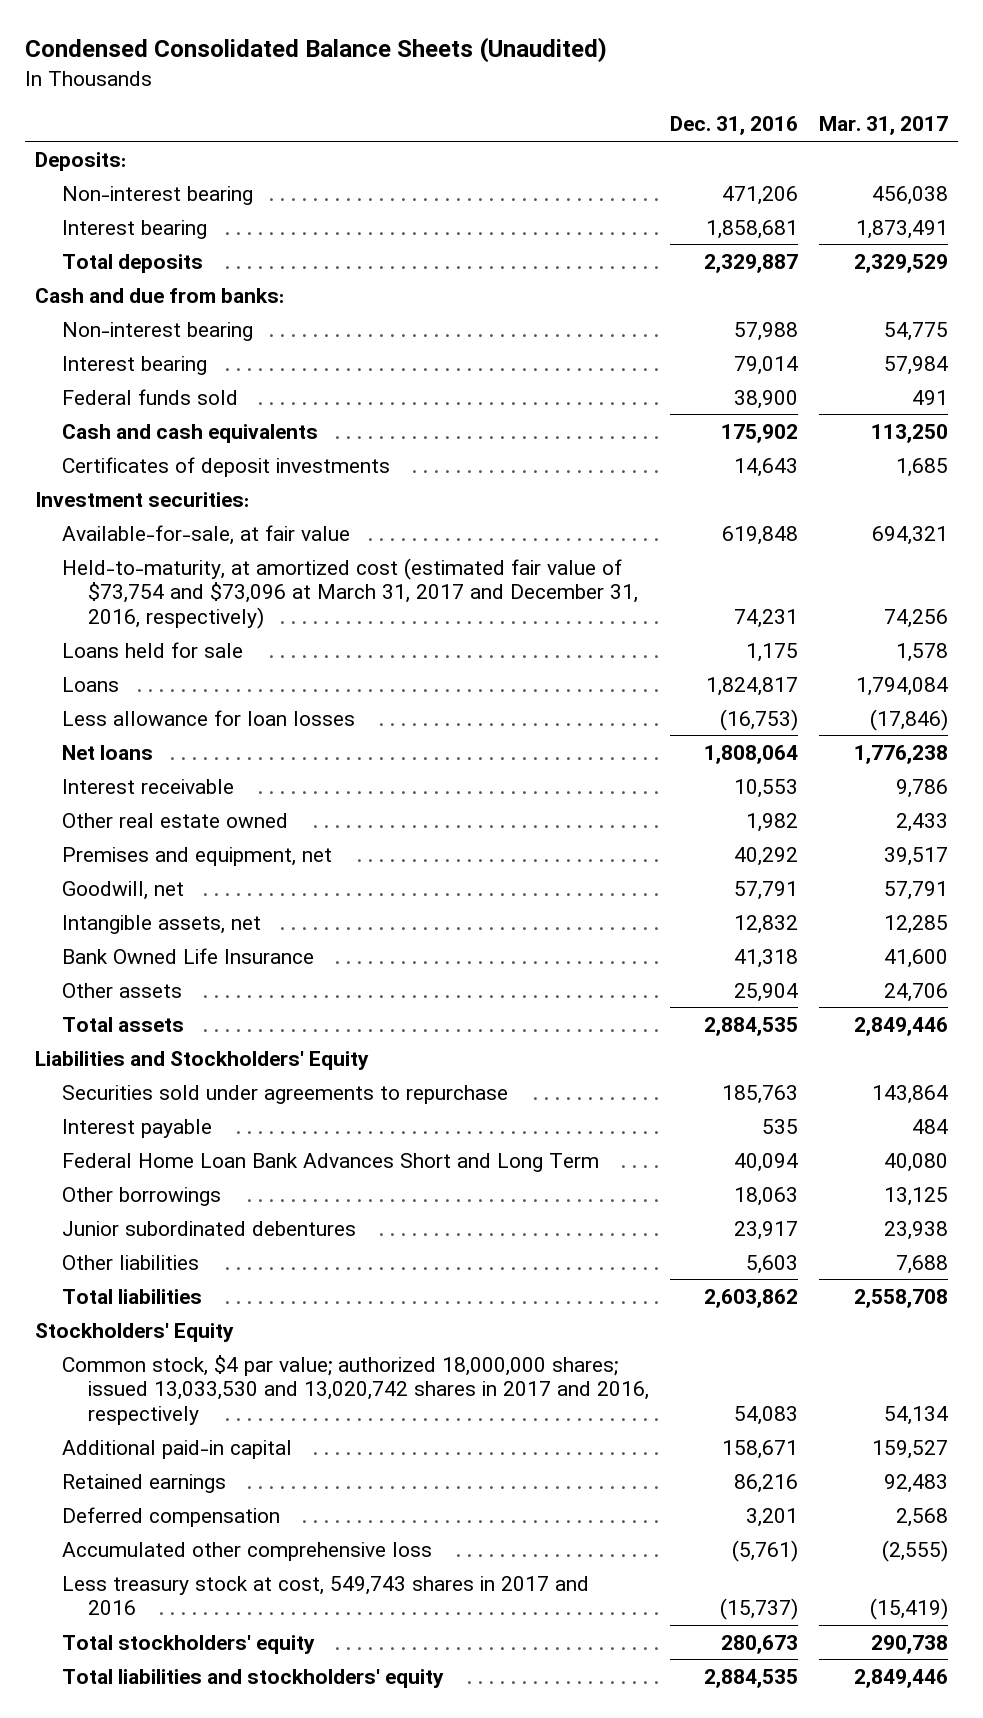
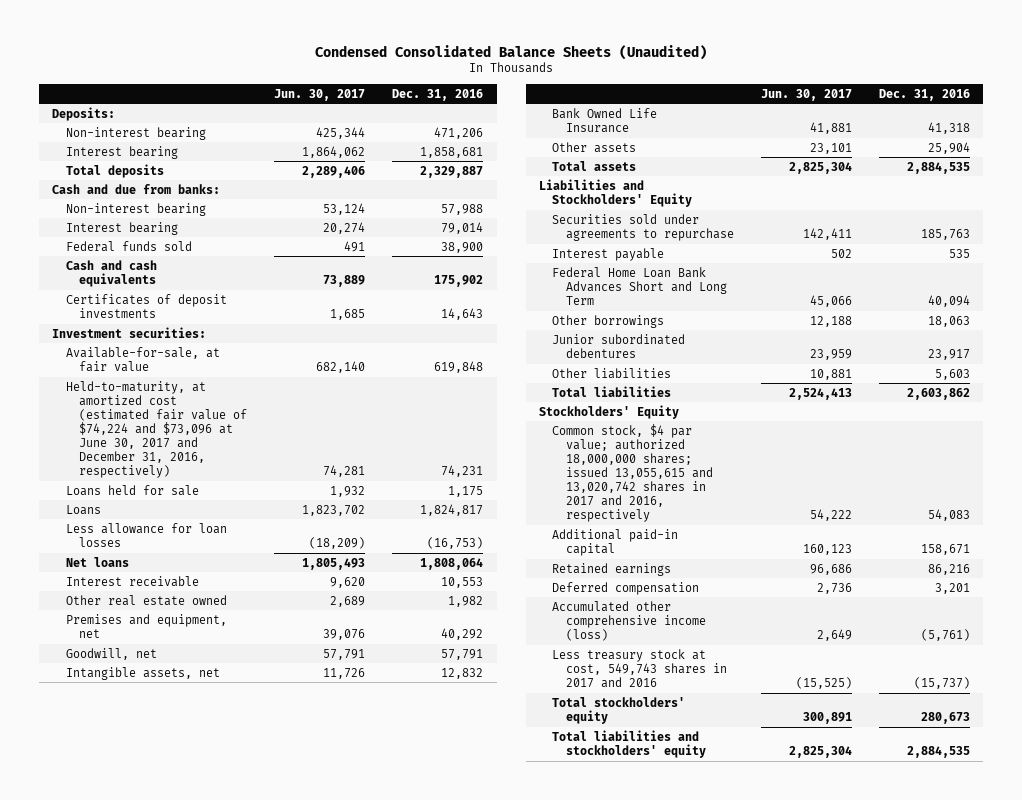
- | Dec. 31, 2016 | Mar. 31, 2017
+ | Jun. 30, 2017 | Dec. 31, 2016
- Held-to-maturity, at amortized cost (estimated fair value of $73,754 and $73,096 at March 31, 2017 and December 31, 2016, respectively) | 74,231 | 74,256
+ Held-to-maturity, at amortized cost (estimated fair value of $74,224 and $73,096 at June 30, 2017 and December 31, 2016, respectively) | 74,281 | 74,231
- Common stock, $4 par value; authorized 18,000,000 shares; issued 13,033,530 and 13,020,742 shares in 2017 and 2016, respectively | 54,083 | 54,134
+ Common stock, $4 par value; authorized 18,000,000 shares; issued 13,055,615 and 13,020,742 shares in 2017 and 2016, respectively | 54,222 | 54,083
- Accumulated other comprehensive loss | (5,761) | (2,555)
+ Accumulated other comprehensive income (loss) | 2,649 | (5,761)

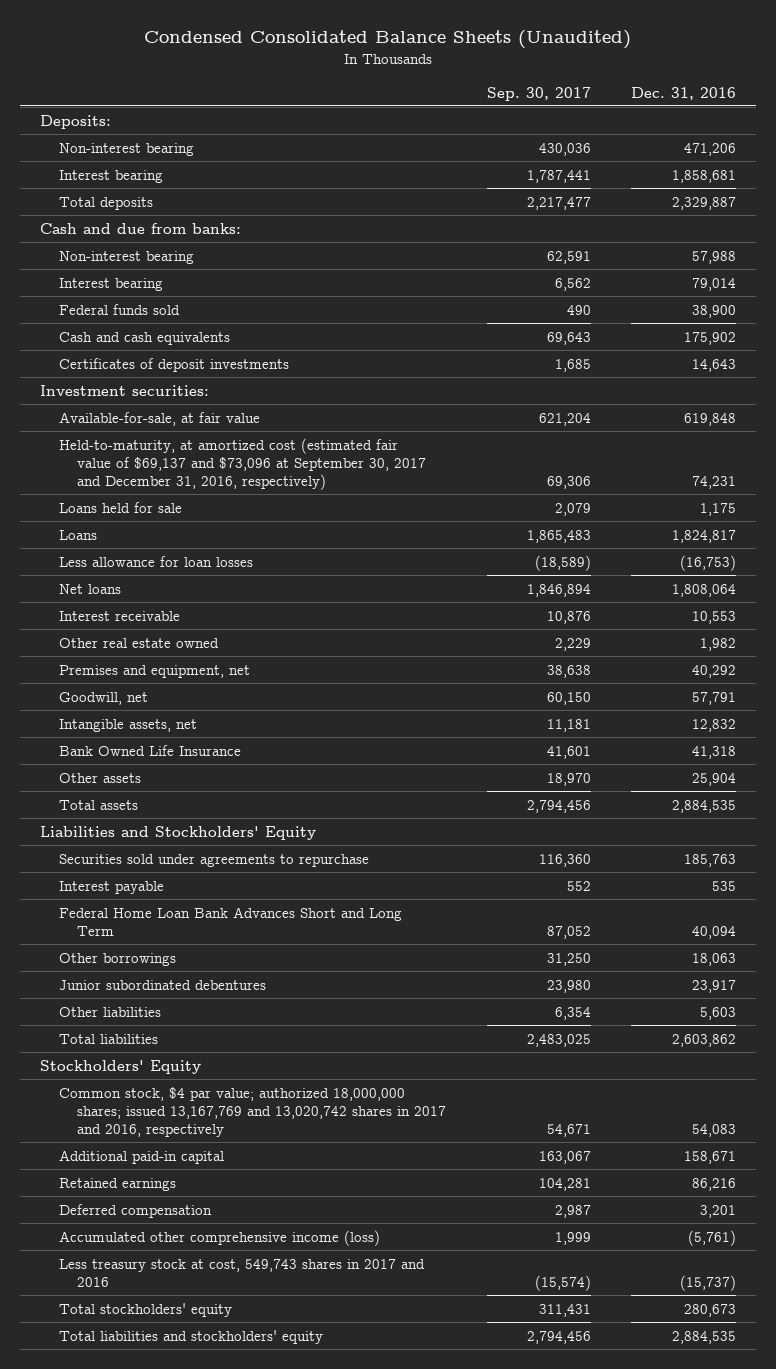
- | Jun. 30, 2017 | Dec. 31, 2016
+ | Sep. 30, 2017 | Dec. 31, 2016
- Held-to-maturity, at amortized cost (estimated fair value of $74,224 and $73,096 at June 30, 2017 and December 31, 2016, respectively) | 74,281 | 74,231
+ Held-to-maturity, at amortized cost (estimated fair value of $69,137 and $73,096 at September 30, 2017 and December 31, 2016, respectively) | 69,306 | 74,231
- Common stock, $4 par value; authorized 18,000,000 shares; issued 13,055,615 and 13,020,742 shares in 2017 and 2016, respectively | 54,222 | 54,083
+ Common stock, $4 par value; authorized 18,000,000 shares; issued 13,167,769 and 13,020,742 shares in 2017 and 2016, respectively | 54,671 | 54,083

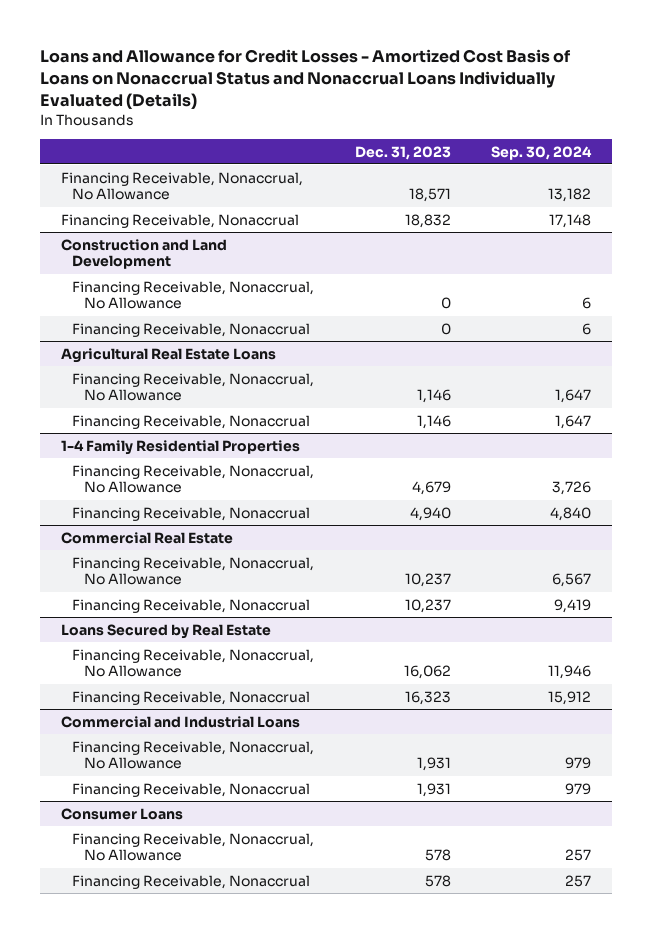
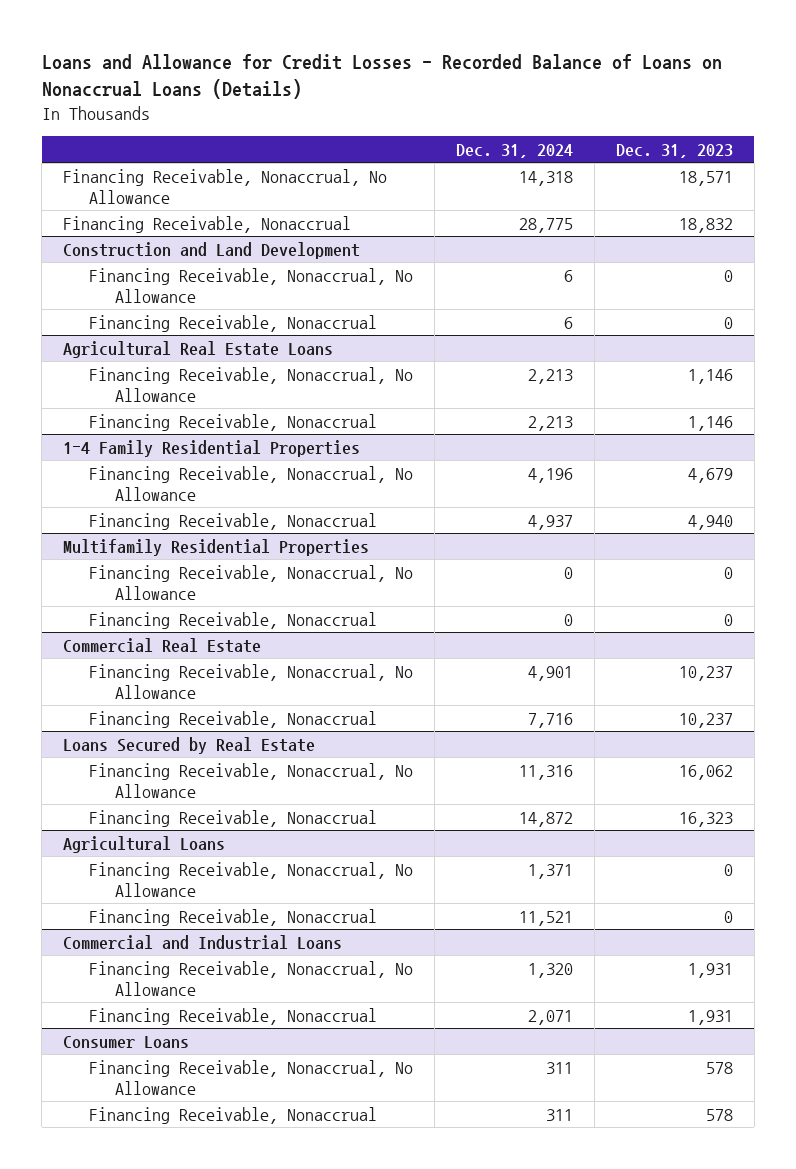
- Loans and Allowance for Credit Losses - Amortized Cost Basis of Loans on Nonaccrual Status and Nonaccrual Loans Individually Evaluated (Details)
+ Loans and Allowance for Credit Losses - Recorded Balance of Loans on Nonaccrual Loans (Details)
- | Dec. 31, 2023 | Sep. 30, 2024
+ | Dec. 31, 2024 | Dec. 31, 2023
+ Multifamily Residential Properties
+ Financing Receivable, Nonaccrual, No Allowance | 0 | 0
+ Financing Receivable, Nonaccrual | 0 | 0
+ Agricultural Loans
+ Financing Receivable, Nonaccrual, No Allowance | 1,371 | 0
+ Financing Receivable, Nonaccrual | 11,521 | 0

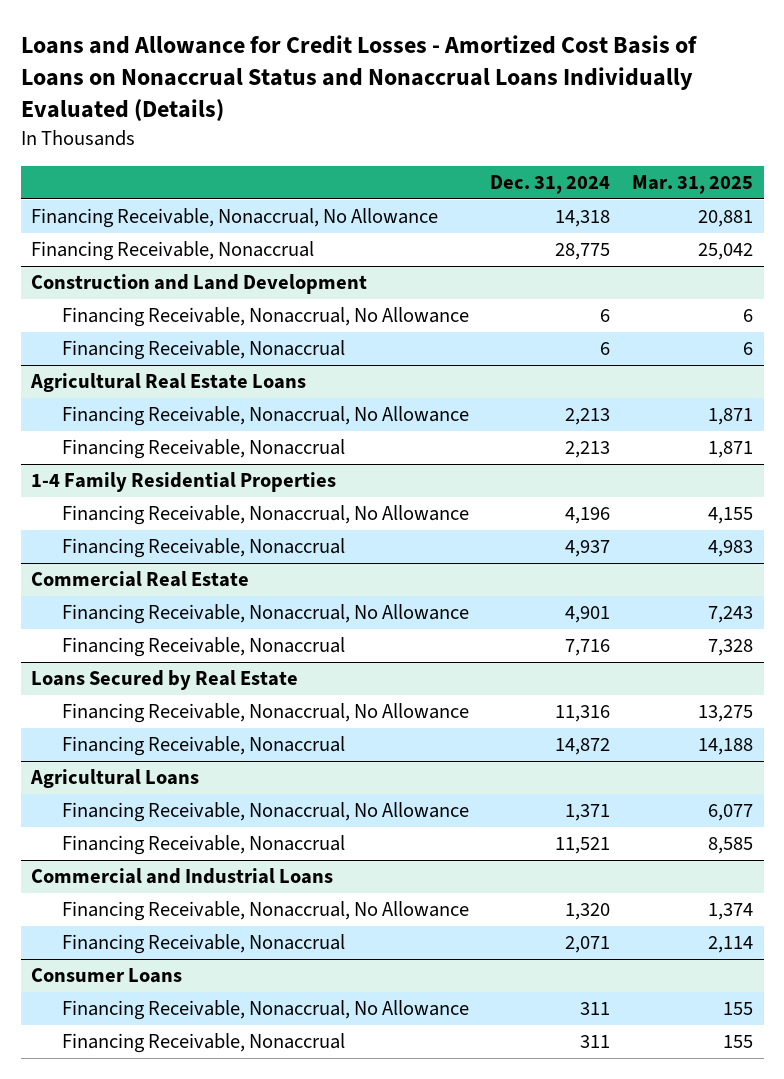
- Loans and Allowance for Credit Losses - Recorded Balance of Loans on Nonaccrual Loans (Details)
+ Loans and Allowance for Credit Losses - Amortized Cost Basis of Loans on Nonaccrual Status and Nonaccrual Loans Individually Evaluated (Details)
- | Dec. 31, 2024 | Dec. 31, 2023
+ | Dec. 31, 2024 | Mar. 31, 2025
- Multifamily Residential Properties
- Financing Receivable, Nonaccrual, No Allowance | 0 | 0
- Financing Receivable, Nonaccrual | 0 | 0

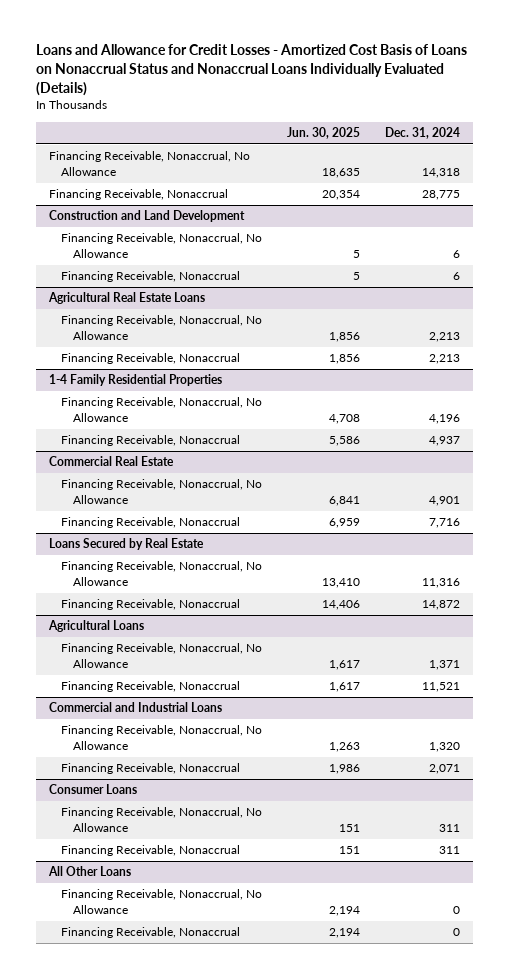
- | Dec. 31, 2024 | Mar. 31, 2025
+ | Jun. 30, 2025 | Dec. 31, 2024
+ All Other Loans
+ Financing Receivable, Nonaccrual, No Allowance | 2,194 | 0
+ Financing Receivable, Nonaccrual | 2,194 | 0

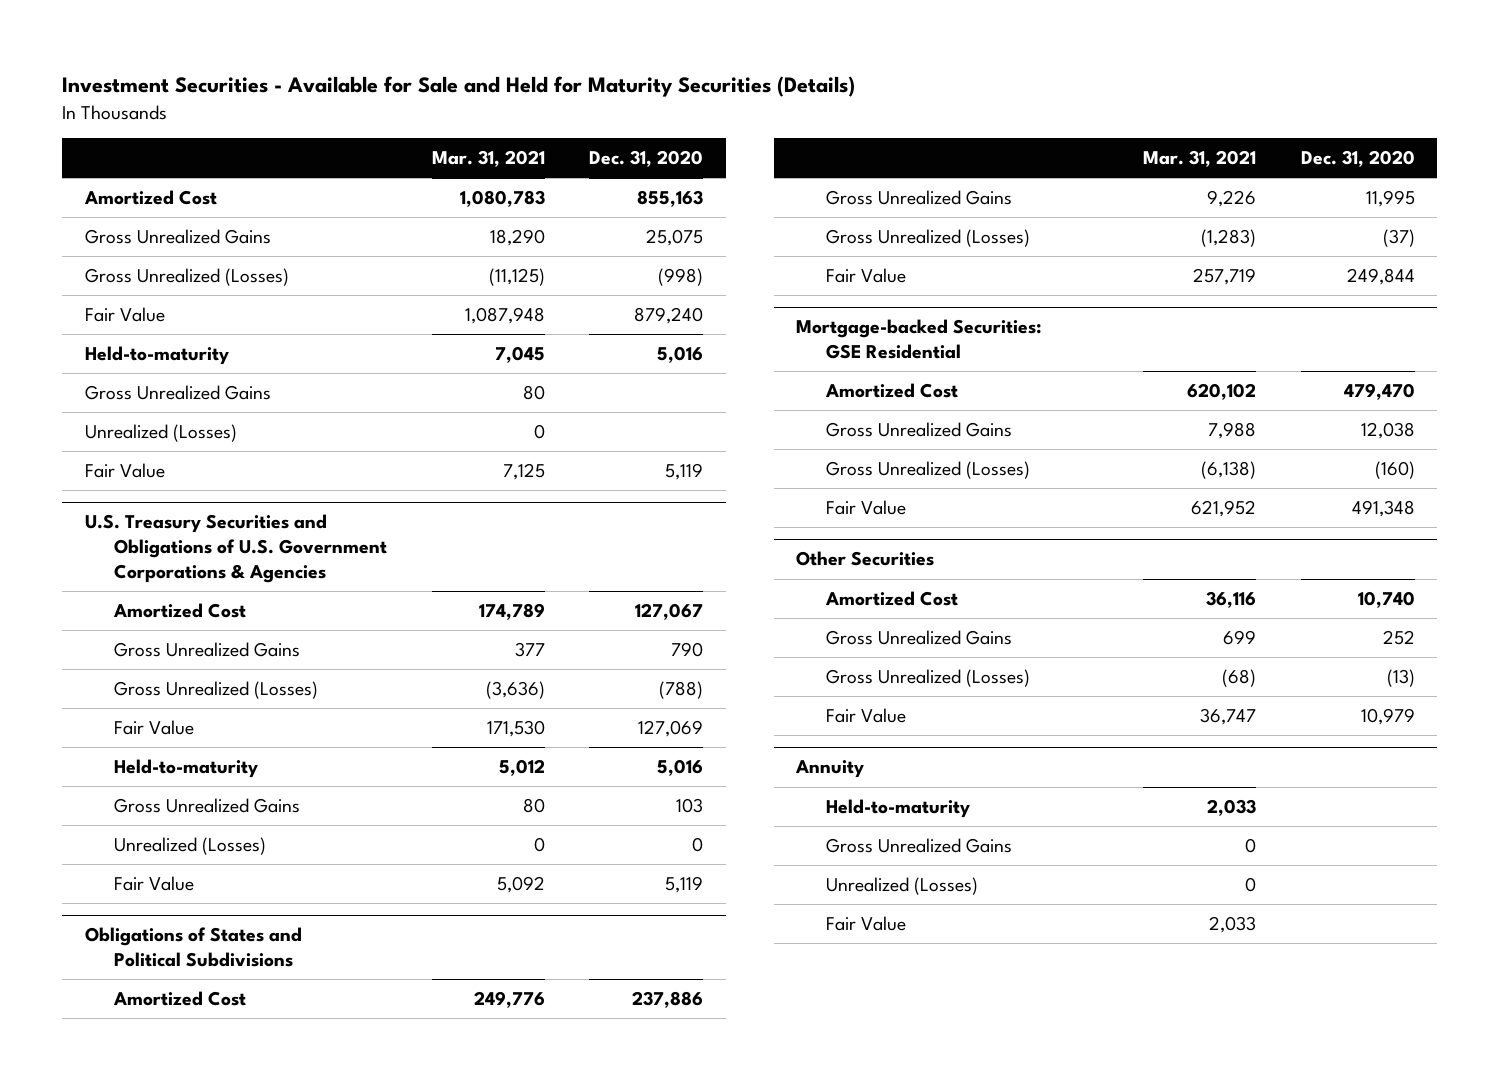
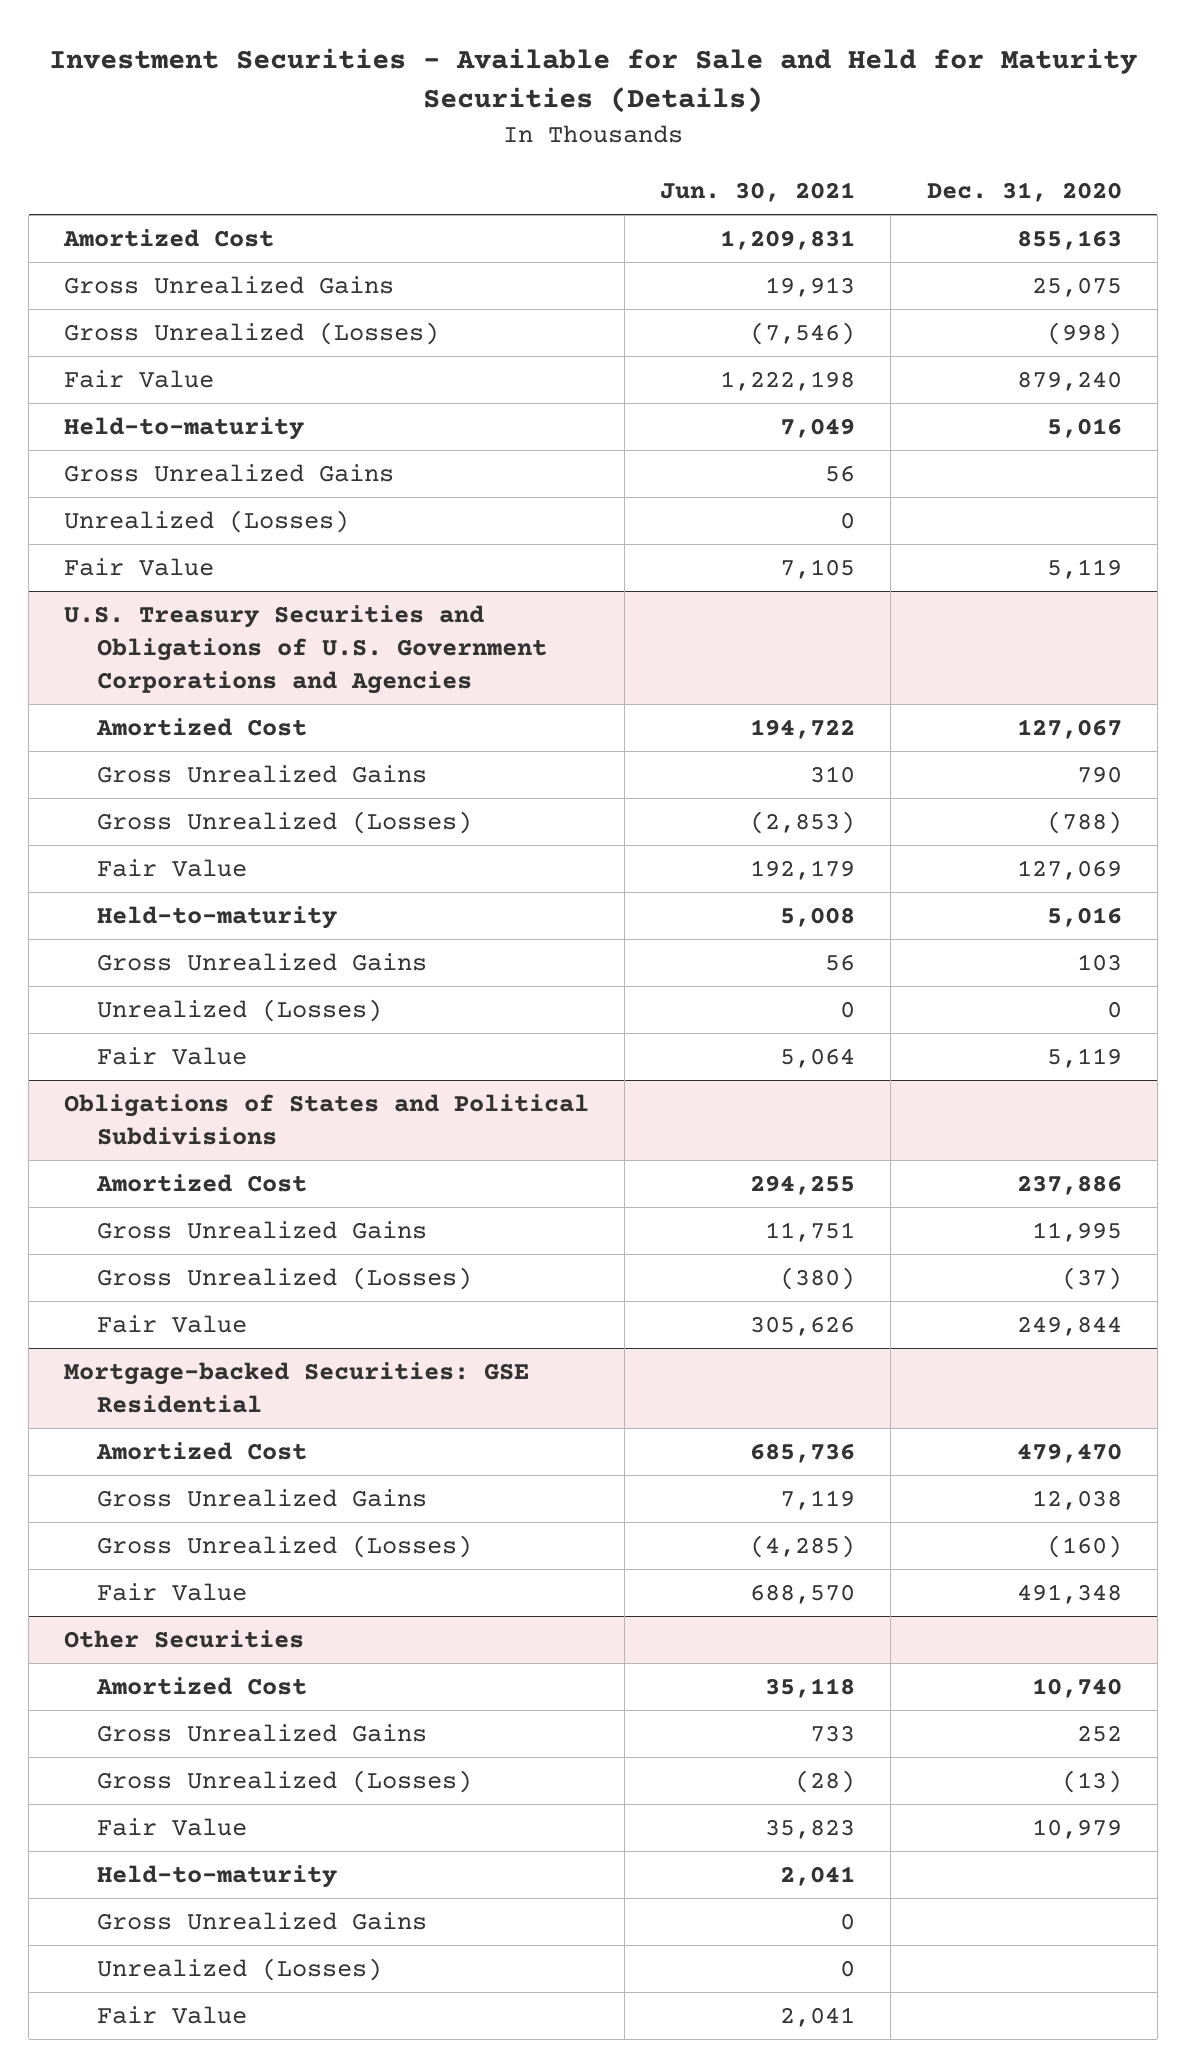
- | Mar. 31, 2021 | Dec. 31, 2020
+ | Jun. 30, 2021 | Dec. 31, 2020
- U.S. Treasury Securities and Obligations of U.S. Government Corporations & Agencies
+ U.S. Treasury Securities and Obligations of U.S. Government Corporations and Agencies
- Annuity

